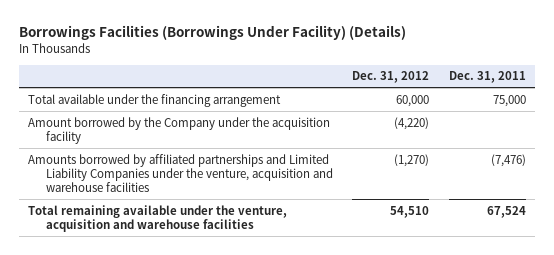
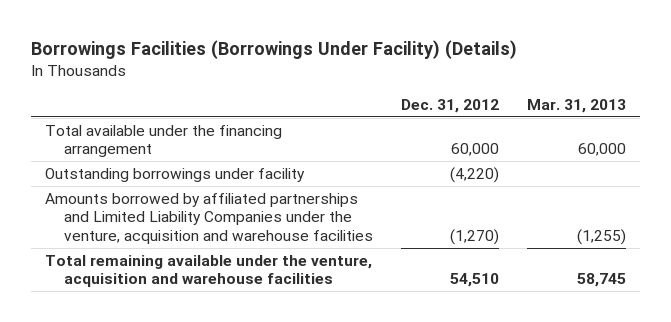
- | Dec. 31, 2012 | Dec. 31, 2011
+ | Dec. 31, 2012 | Mar. 31, 2013
- Amount borrowed by the Company under the acquisition facility | (4,220) |
+ Outstanding borrowings under facility | (4,220) |

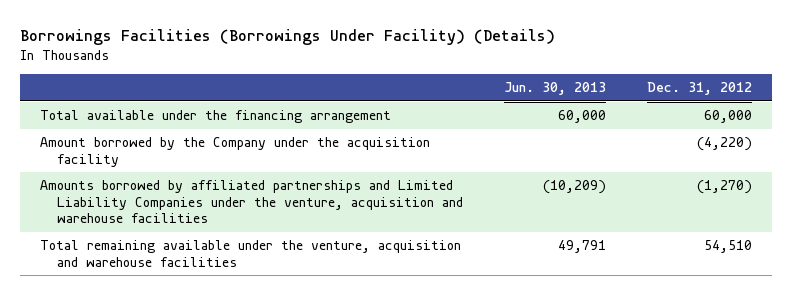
- | Dec. 31, 2012 | Mar. 31, 2013
+ | Jun. 30, 2013 | Dec. 31, 2012
- Outstanding borrowings under facility | (4,220) |
+ Amount borrowed by the Company under the acquisition facility | | (4,220)

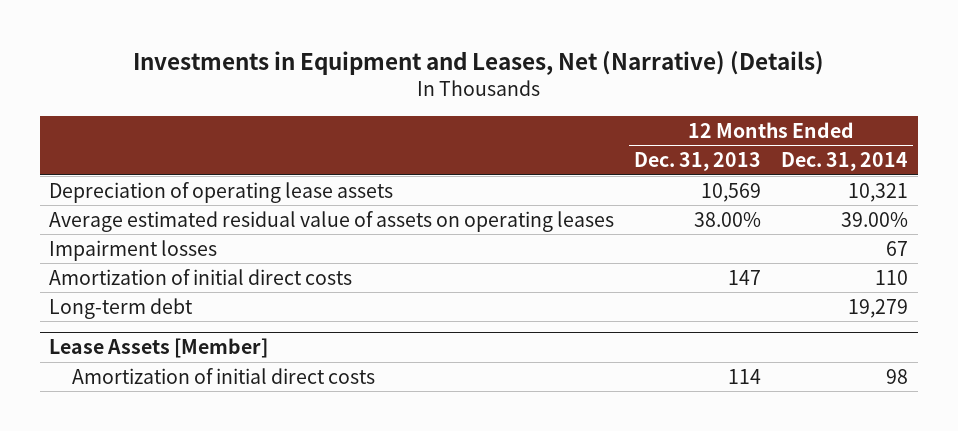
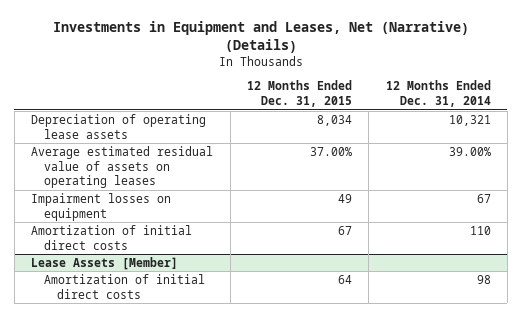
- | 12 Months Ended Dec. 31, 2013 | 12 Months Ended Dec. 31, 2014
+ | 12 Months Ended Dec. 31, 2015 | 12 Months Ended Dec. 31, 2014
- Impairment losses | | 67
+ Impairment losses on equipment | 49 | 67
- Long-term debt | | 19,279

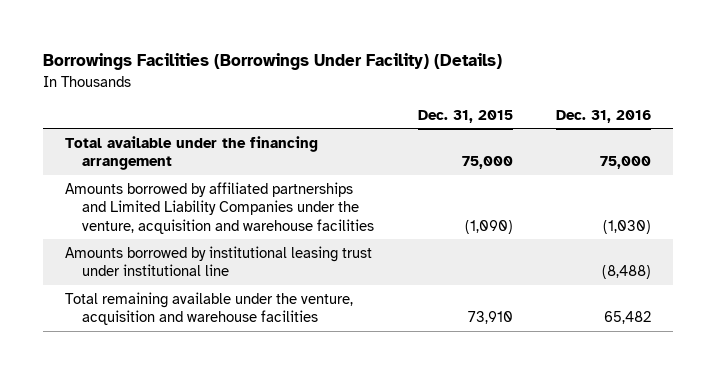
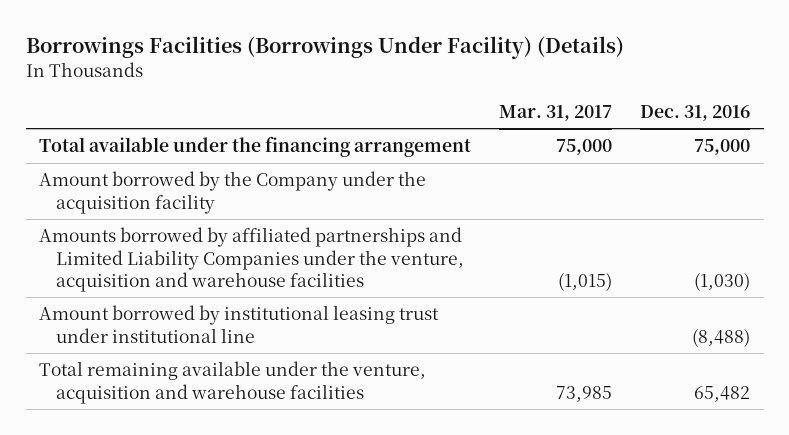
- | Dec. 31, 2015 | Dec. 31, 2016
+ | Mar. 31, 2017 | Dec. 31, 2016
+ Amount borrowed by the Company under the acquisition facility
- Amounts borrowed by institutional leasing trust under institutional line | | (8,488)
+ Amount borrowed by institutional leasing trust under institutional line | | (8,488)

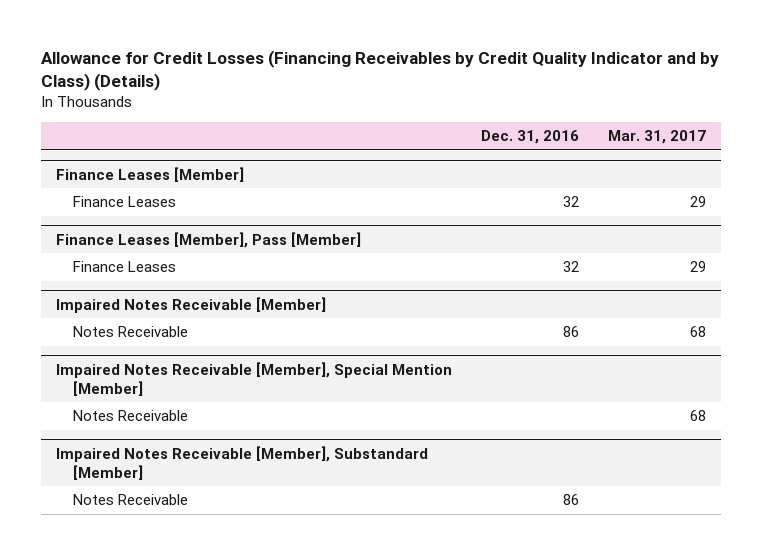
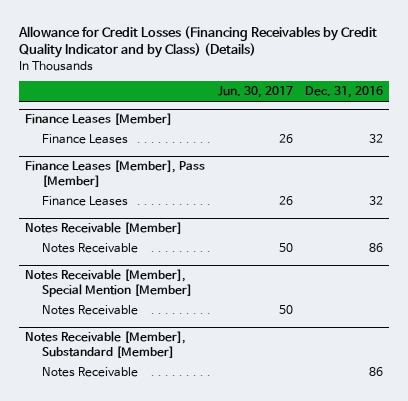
- | Dec. 31, 2016 | Mar. 31, 2017
+ | Jun. 30, 2017 | Dec. 31, 2016
- Impaired Notes Receivable [Member]
+ Notes Receivable [Member]
- Impaired Notes Receivable [Member], Special Mention [Member]
+ Notes Receivable [Member], Special Mention [Member]
- Impaired Notes Receivable [Member], Substandard [Member]
+ Notes Receivable [Member], Substandard [Member]

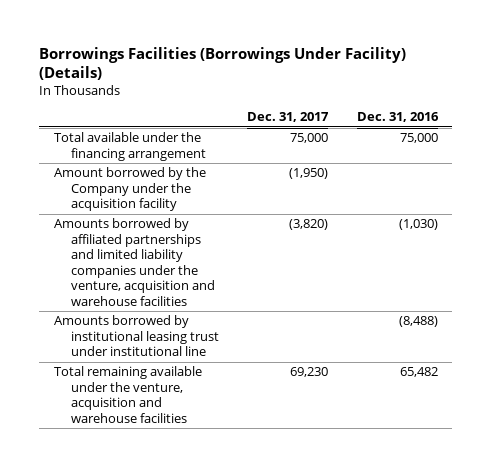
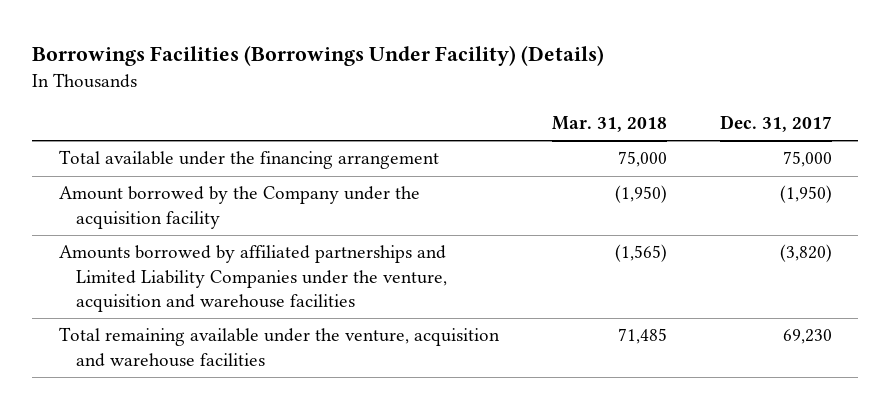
- | Dec. 31, 2017 | Dec. 31, 2016
+ | Mar. 31, 2018 | Dec. 31, 2017
- Amounts borrowed by affiliated partnerships and limited liability companies under the venture, acquisition and warehouse facilities | (3,820) | (1,030)
- Amounts borrowed by institutional leasing trust under institutional line | | (8,488)
+ Amounts borrowed by affiliated partnerships and Limited Liability Companies under the venture, acquisition and warehouse facilities | (1,565) | (3,820)

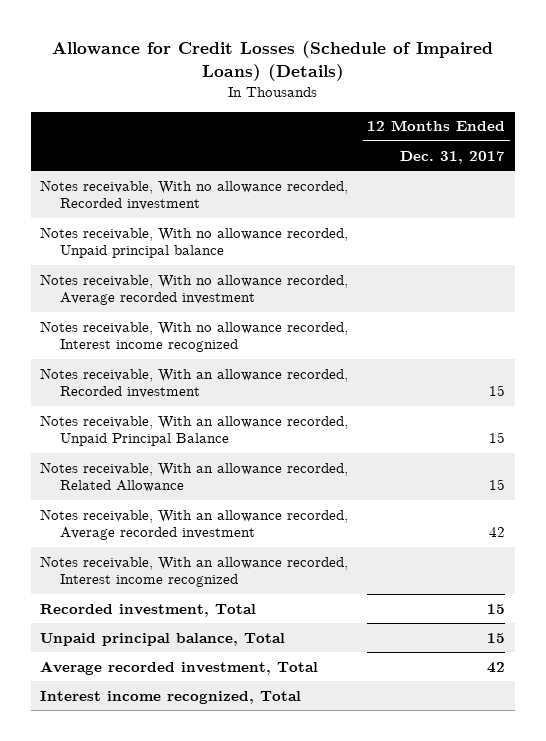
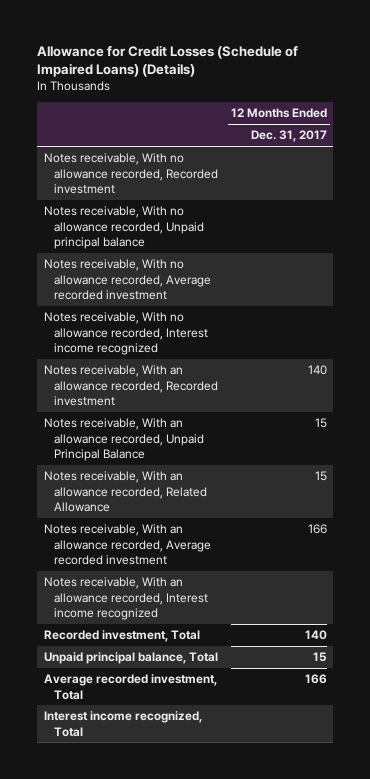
- Notes receivable, With an allowance recorded, Recorded investment | 15
+ Notes receivable, With an allowance recorded, Recorded investment | 140
- Notes receivable, With an allowance recorded, Average recorded investment | 42
+ Notes receivable, With an allowance recorded, Average recorded investment | 166
- Recorded investment, Total | 15
+ Recorded investment, Total | 140
- Average recorded investment, Total | 42
+ Average recorded investment, Total | 166

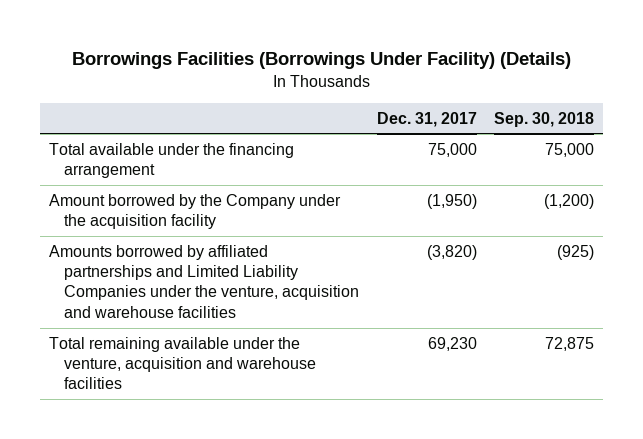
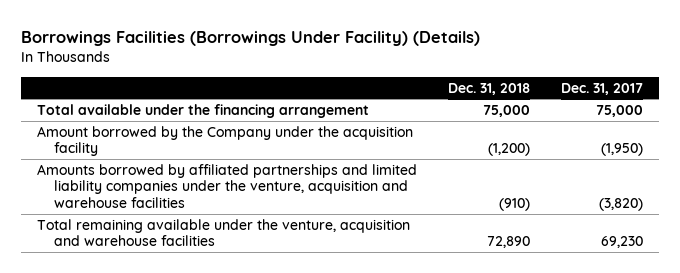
- | Dec. 31, 2017 | Sep. 30, 2018
+ | Dec. 31, 2018 | Dec. 31, 2017
- Amounts borrowed by affiliated partnerships and Limited Liability Companies under the venture, acquisition and warehouse facilities | (3,820) | (925)
+ Amounts borrowed by affiliated partnerships and limited liability companies under the venture, acquisition and warehouse facilities | (910) | (3,820)

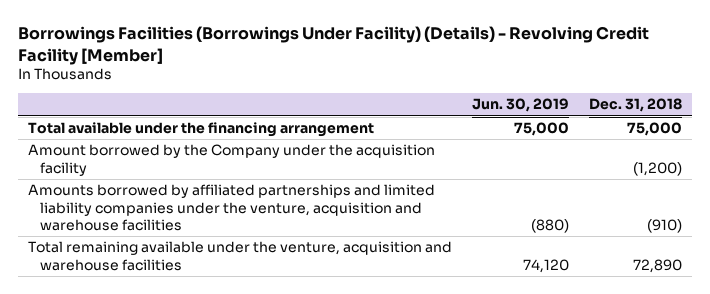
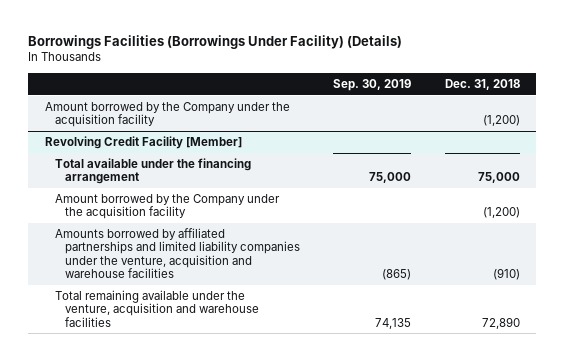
- Borrowings Facilities (Borrowings Under Facility) (Details) - Revolving Credit Facility [Member]
+ Borrowings Facilities (Borrowings Under Facility) (Details)
- | Jun. 30, 2019 | Dec. 31, 2018
+ | Sep. 30, 2019 | Dec. 31, 2018
+ Amount borrowed by the Company under the acquisition facility | | (1,200)
+ Revolving Credit Facility [Member]

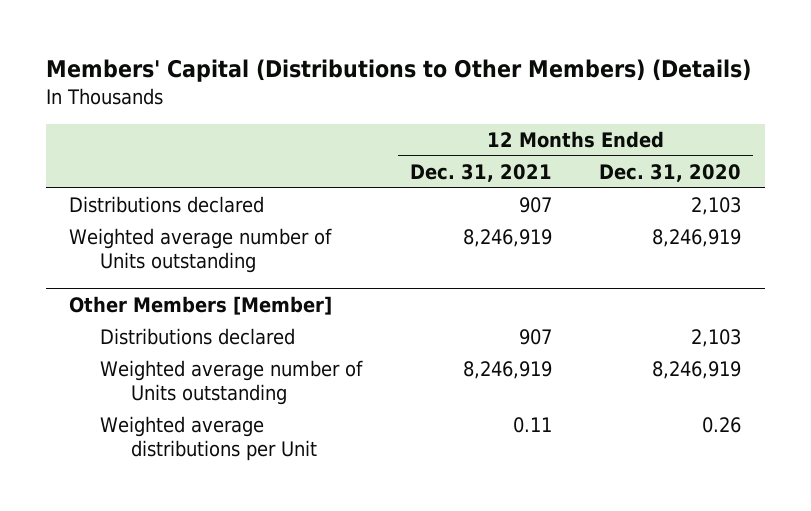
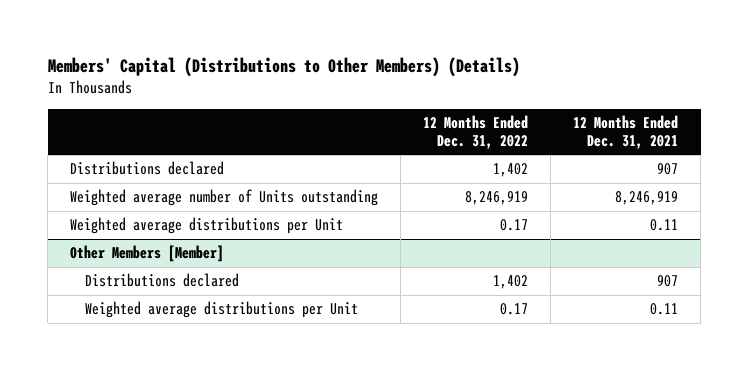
- | 12 Months Ended Dec. 31, 2021 | 12 Months Ended Dec. 31, 2020
+ | 12 Months Ended Dec. 31, 2022 | 12 Months Ended Dec. 31, 2021
+ Weighted average distributions per Unit | 0.17 | 0.11
@ Other Members [Member]
- Weighted average number of Units outstanding | 8,246,919 | 8,246,919

